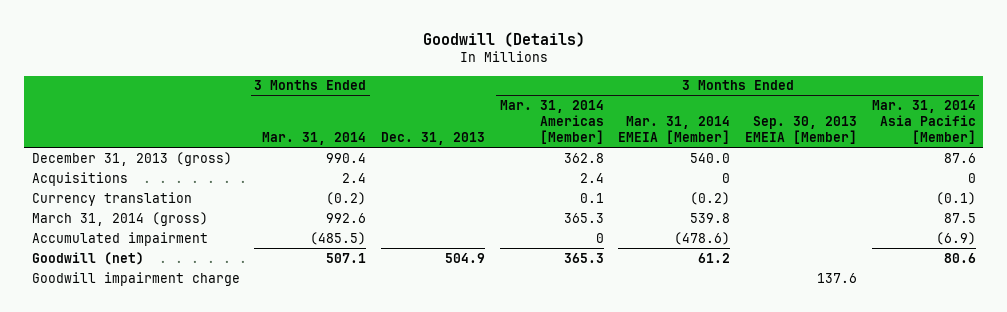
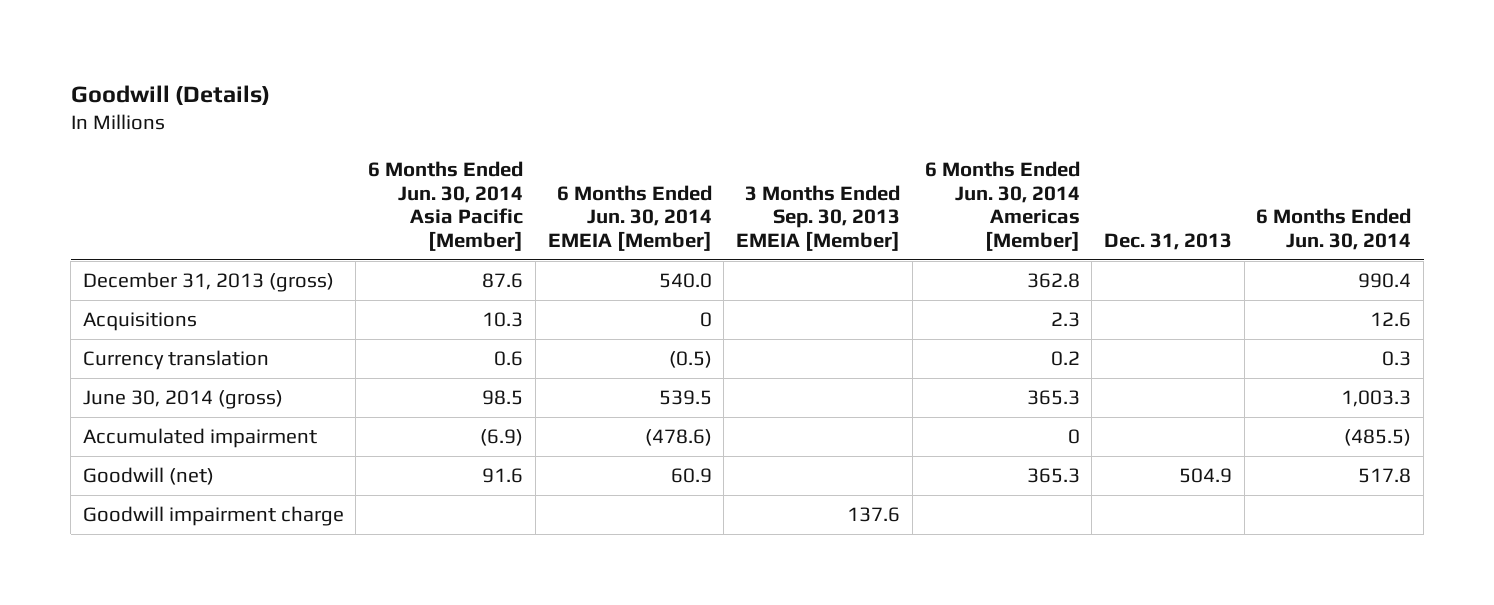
- | 3 Months Ended Mar. 31, 2014 | Dec. 31, 2013 | 3 Months Ended Mar. 31, 2014 Americas [Member] | 3 Months Ended Mar. 31, 2014 EMEIA [Member] | 3 Months Ended Sep. 30, 2013 EMEIA [Member] | 3 Months Ended Mar. 31, 2014 Asia Pacific [Member]
+ | 6 Months Ended Jun. 30, 2014 Asia Pacific [Member] | 6 Months Ended Jun. 30, 2014 EMEIA [Member] | 3 Months Ended Sep. 30, 2013 EMEIA [Member] | 6 Months Ended Jun. 30, 2014 Americas [Member] | Dec. 31, 2013 | 6 Months Ended Jun. 30, 2014
- March 31, 2014 (gross) | 992.6 | | 365.3 | 539.8 | | 87.5
+ June 30, 2014 (gross) | 98.5 | 539.5 | | 365.3 | | 1,003.3

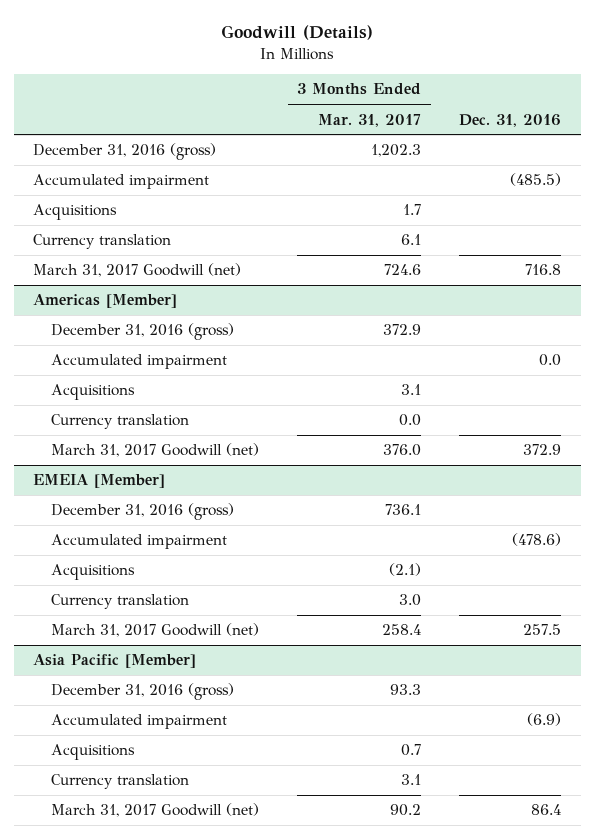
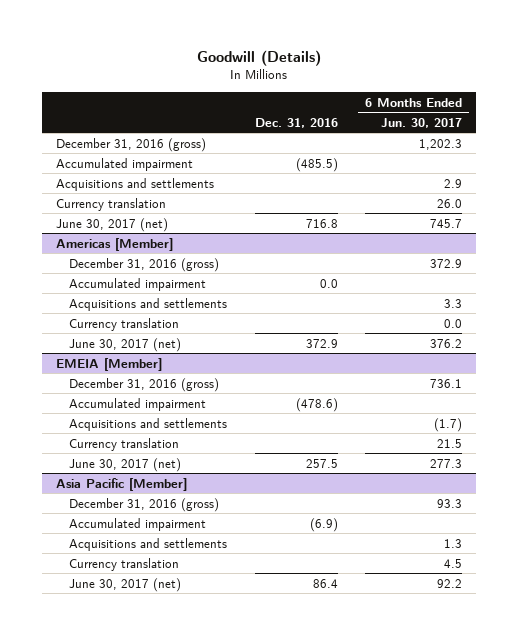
- | 3 Months Ended Mar. 31, 2017 | Dec. 31, 2016
+ | Dec. 31, 2016 | 6 Months Ended Jun. 30, 2017
- Acquisitions | 1.7 |
+ Acquisitions and settlements | | 2.9
- March 31, 2017 Goodwill (net) | 724.6 | 716.8
+ June 30, 2017 (net) | 716.8 | 745.7
@ Americas [Member]
- Acquisitions | 3.1 |
+ Acquisitions and settlements | | 3.3
- March 31, 2017 Goodwill (net) | 376.0 | 372.9
+ June 30, 2017 (net) | 372.9 | 376.2
@ EMEIA [Member]
- Acquisitions | (2.1) |
+ Acquisitions and settlements | | (1.7)
- March 31, 2017 Goodwill (net) | 258.4 | 257.5
+ June 30, 2017 (net) | 257.5 | 277.3
@ Asia Pacific [Member]
- Acquisitions | 0.7 |
+ Acquisitions and settlements | | 1.3
- March 31, 2017 Goodwill (net) | 90.2 | 86.4
+ June 30, 2017 (net) | 86.4 | 92.2

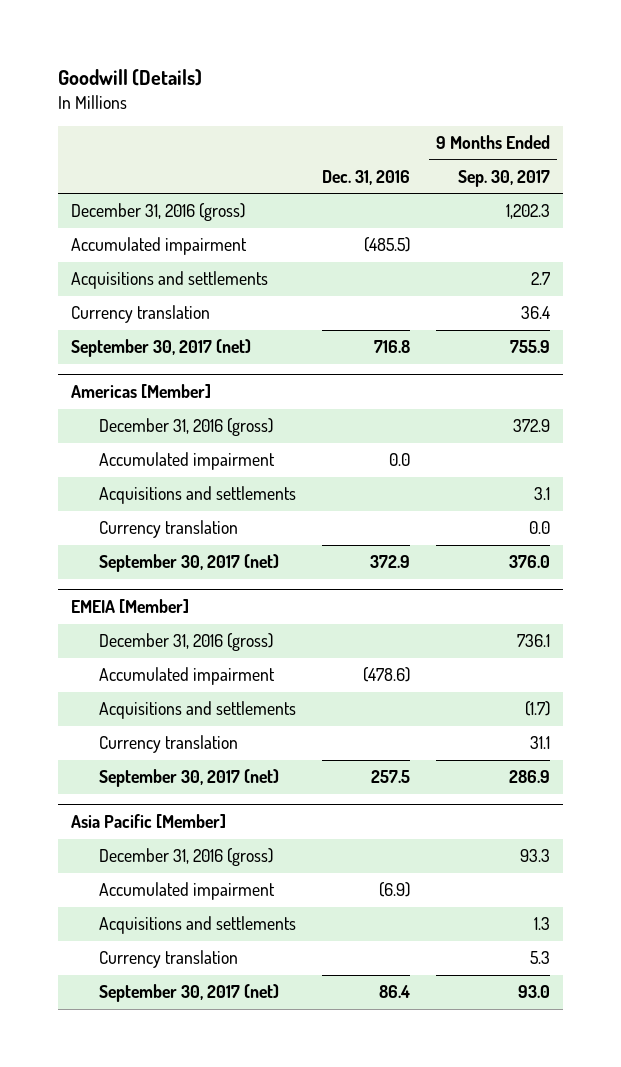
- | Dec. 31, 2016 | 6 Months Ended Jun. 30, 2017
+ | Dec. 31, 2016 | 9 Months Ended Sep. 30, 2017
- June 30, 2017 (net) | 716.8 | 745.7
+ September 30, 2017 (net) | 716.8 | 755.9
@ Americas [Member]
- June 30, 2017 (net) | 372.9 | 376.2
+ September 30, 2017 (net) | 372.9 | 376.0
@ EMEIA [Member]
- June 30, 2017 (net) | 257.5 | 277.3
+ September 30, 2017 (net) | 257.5 | 286.9
@ Asia Pacific [Member]
- June 30, 2017 (net) | 86.4 | 92.2
+ September 30, 2017 (net) | 86.4 | 93.0

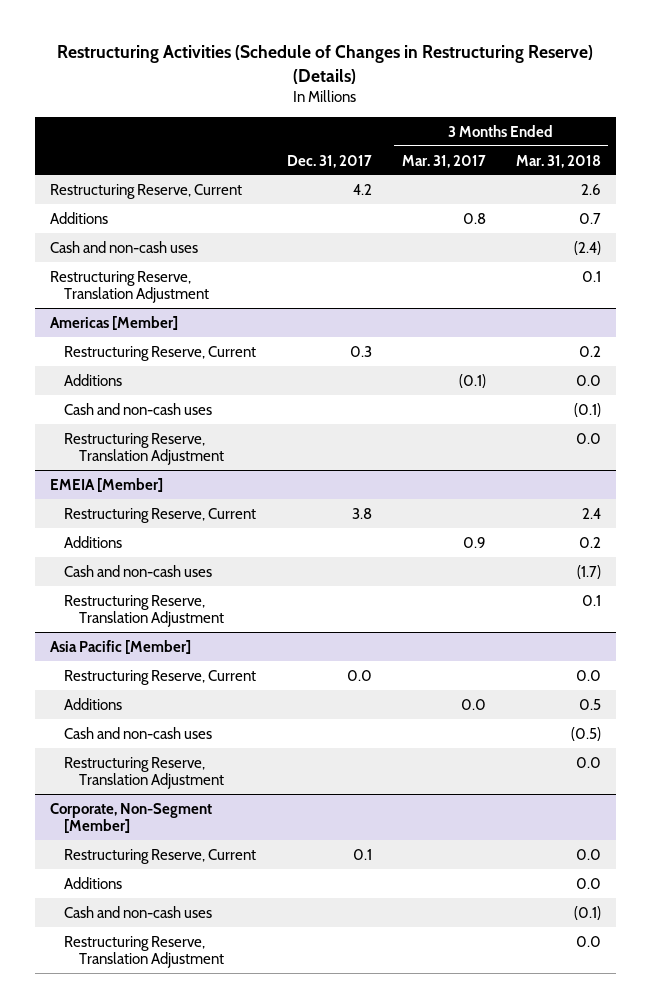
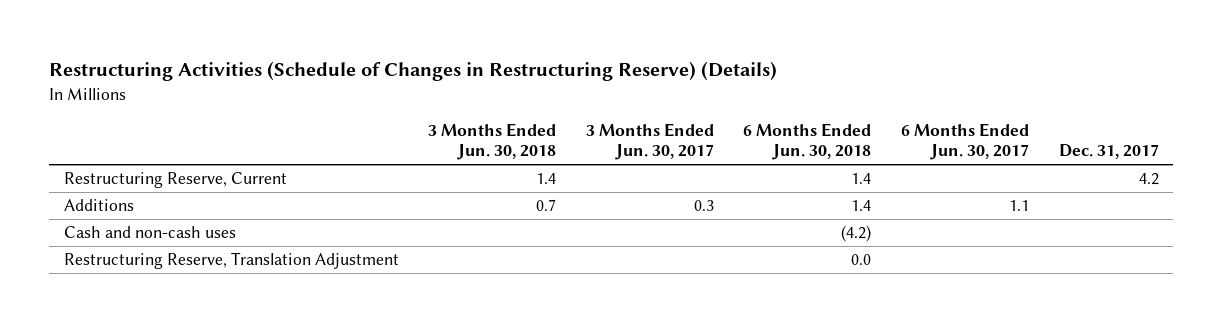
- | Dec. 31, 2017 | 3 Months Ended Mar. 31, 2017 | 3 Months Ended Mar. 31, 2018
+ | 3 Months Ended Jun. 30, 2018 | 3 Months Ended Jun. 30, 2017 | 6 Months Ended Jun. 30, 2018 | 6 Months Ended Jun. 30, 2017 | Dec. 31, 2017
- Americas [Member]
- Restructuring Reserve, Current | 0.3 | | 0.2
- Additions | | (0.1) | 0.0
- Cash and non-cash uses | | | (0.1)
- Restructuring Reserve, Translation Adjustment | | | 0.0
- EMEIA [Member]
- Restructuring Reserve, Current | 3.8 | | 2.4
- Additions | | 0.9 | 0.2
- Cash and non-cash uses | | | (1.7)
- Restructuring Reserve, Translation Adjustment | | | 0.1
- Asia Pacific [Member]
- Restructuring Reserve, Current | 0.0 | | 0.0
- Additions | | 0.0 | 0.5
- Cash and non-cash uses | | | (0.5)
- Restructuring Reserve, Translation Adjustment | | | 0.0
- Corporate, Non-Segment [Member]
- Restructuring Reserve, Current | 0.1 | | 0.0
- Additions | | | 0.0
- Cash and non-cash uses | | | (0.1)
- Restructuring Reserve, Translation Adjustment | | | 0.0

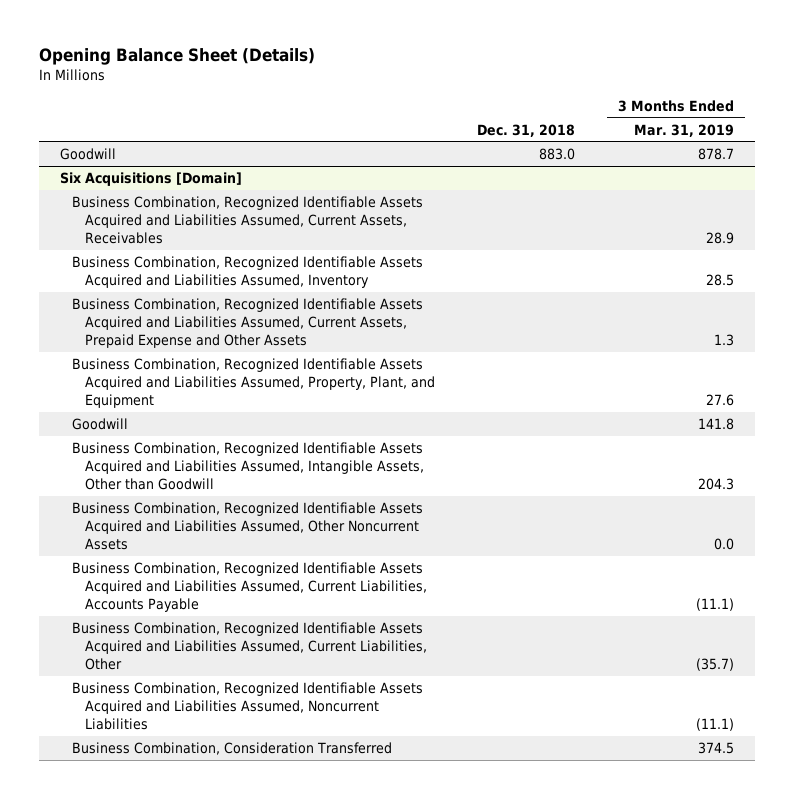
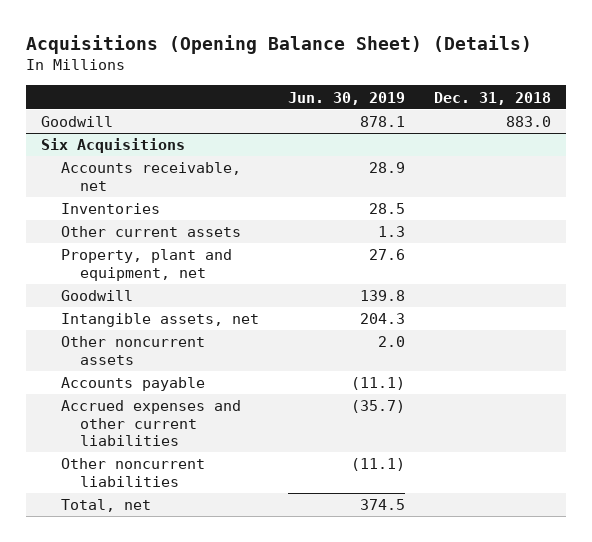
- Opening Balance Sheet (Details)
+ Acquisitions (Opening Balance Sheet) (Details)
- | Dec. 31, 2018 | 3 Months Ended Mar. 31, 2019
+ | Jun. 30, 2019 | Dec. 31, 2018
- Six Acquisitions [Domain]
- Business Combination, Recognized Identifiable Assets Acquired and Liabilities Assumed, Current Assets, Receivables | | 28.9
- Business Combination, Recognized Identifiable Assets Acquired and Liabilities Assumed, Inventory | | 28.5
- Business Combination, Recognized Identifiable Assets Acquired and Liabilities Assumed, Current Assets, Prepaid Expense and Other Assets | | 1.3
- Business Combination, Recognized Identifiable Assets Acquired and Liabilities Assumed, Property, Plant, and Equipment | | 27.6
+ Six Acquisitions
+ Accounts receivable, net | 28.9 |
+ Inventories | 28.5 |
+ Other current assets | 1.3 |
+ Property, plant and equipment, net | 27.6 |
- Business Combination, Recognized Identifiable Assets Acquired and Liabilities Assumed, Intangible Assets, Other than Goodwill | | 204.3
- Business Combination, Recognized Identifiable Assets Acquired and Liabilities Assumed, Other Noncurrent Assets | | 0.0
- Business Combination, Recognized Identifiable Assets Acquired and Liabilities Assumed, Current Liabilities, Accounts Payable | | (11.1)
- Business Combination, Recognized Identifiable Assets Acquired and Liabilities Assumed, Current Liabilities, Other | | (35.7)
- Business Combination, Recognized Identifiable Assets Acquired and Liabilities Assumed, Noncurrent Liabilities | | (11.1)
- Business Combination, Consideration Transferred | | 374.5
+ Intangible assets, net | 204.3 |
+ Other noncurrent assets | 2.0 |
+ Accounts payable | (11.1) |
+ Accrued expenses and other current liabilities | (35.7) |
+ Other noncurrent liabilities | (11.1) |
+ Total, net | 374.5 |

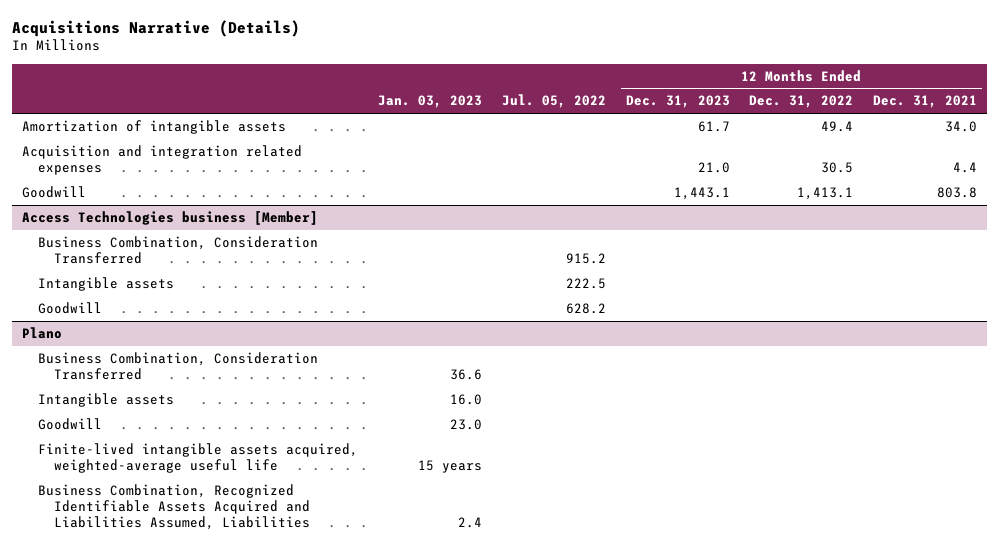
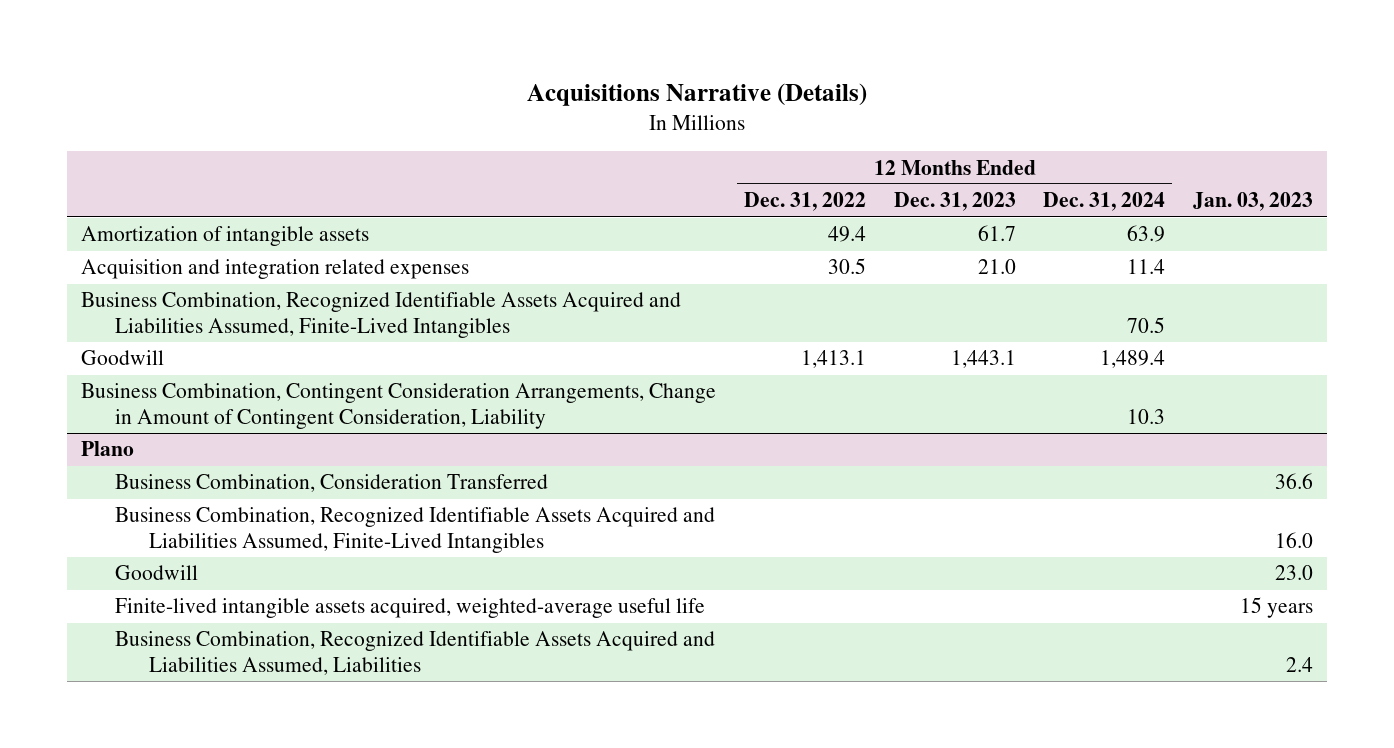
- | Jan. 03, 2023 | Jul. 05, 2022 | 12 Months Ended Dec. 31, 2023 | 12 Months Ended Dec. 31, 2022 | 12 Months Ended Dec. 31, 2021
+ | 12 Months Ended Dec. 31, 2022 | 12 Months Ended Dec. 31, 2023 | 12 Months Ended Dec. 31, 2024 | Jan. 03, 2023
+ Business Combination, Recognized Identifiable Assets Acquired and Liabilities Assumed, Finite-Lived Intangibles | | | 70.5 |
- Access Technologies business [Member]
- Business Combination, Consideration Transferred | | 915.2 | | |
- Intangible assets | | 222.5 | | |
- Goodwill | | 628.2 | | |
+ Business Combination, Contingent Consideration Arrangements, Change in Amount of Contingent Consideration, Liability | | | 10.3 |
@ Plano
- Intangible assets | 16.0 | | | |
+ Business Combination, Recognized Identifiable Assets Acquired and Liabilities Assumed, Finite-Lived Intangibles | | | | 16.0

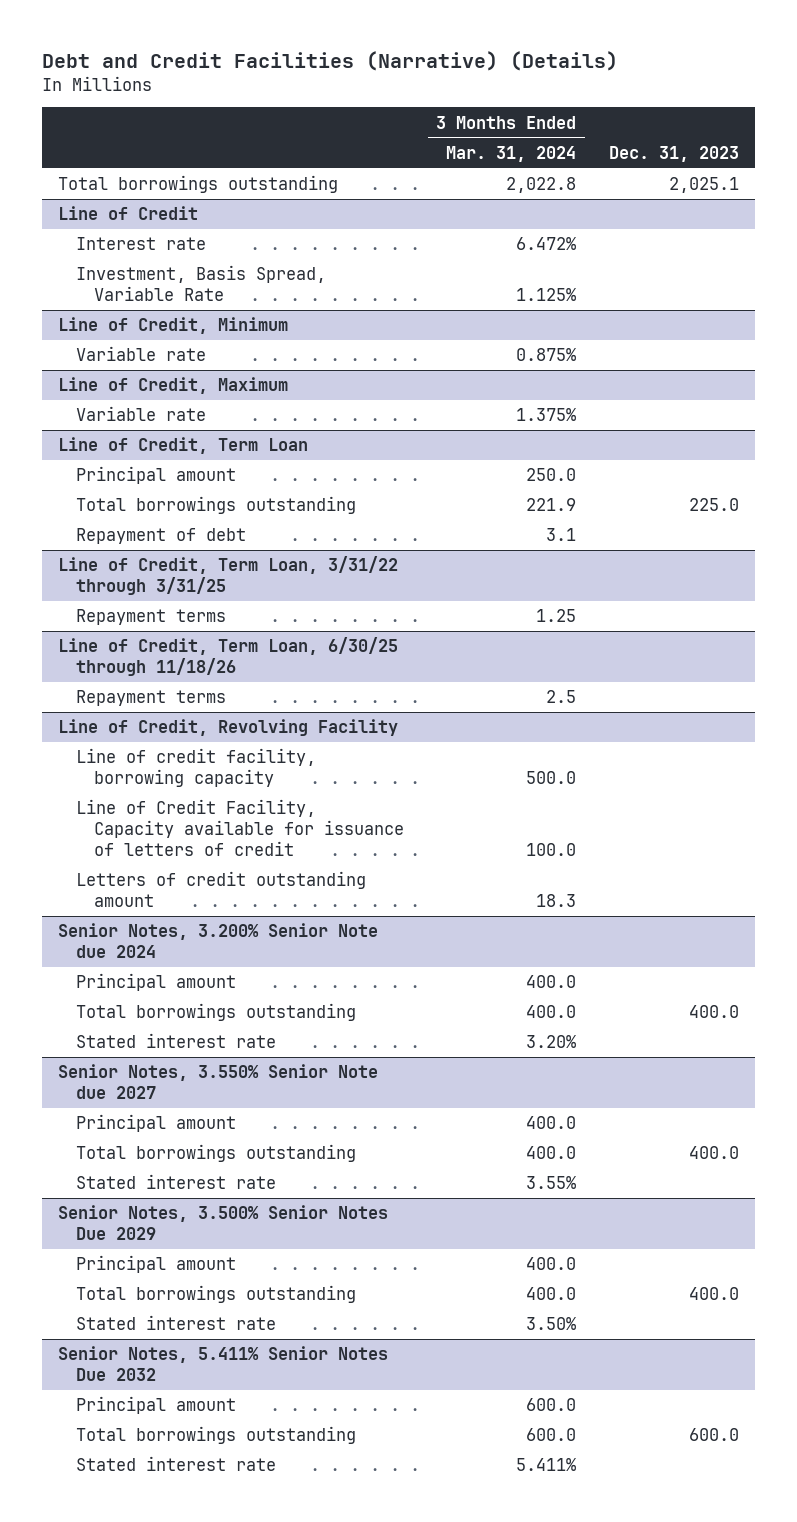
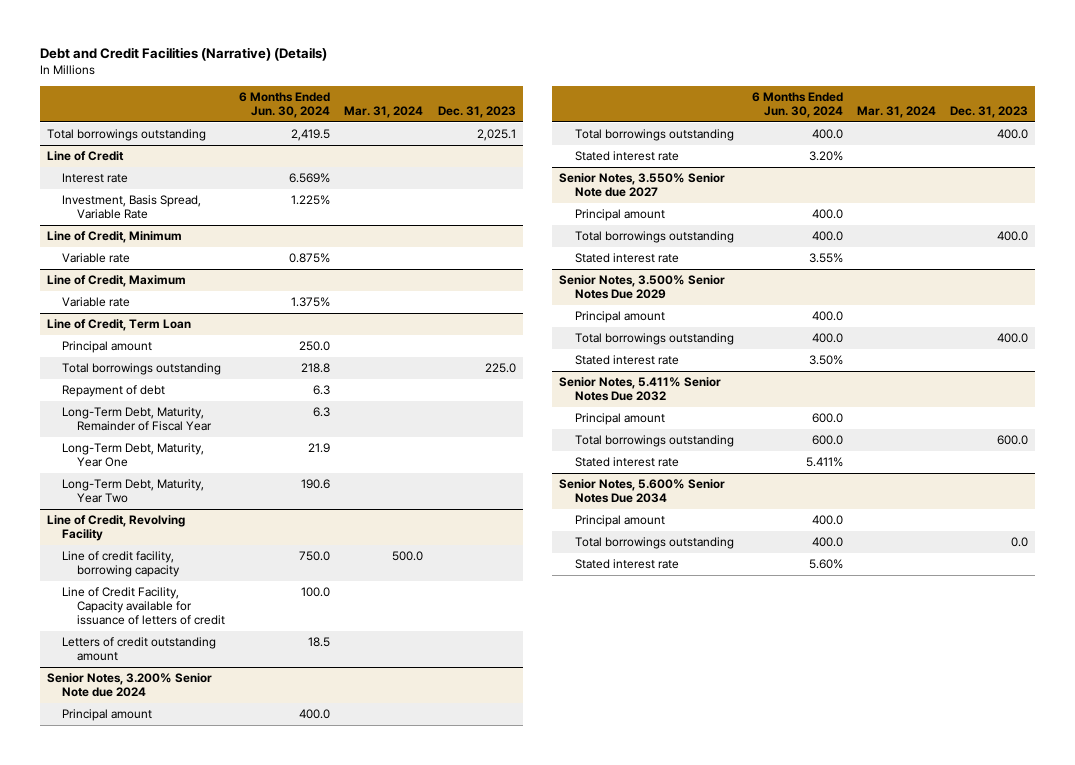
- | 3 Months Ended Mar. 31, 2024 | Dec. 31, 2023
+ | 6 Months Ended Jun. 30, 2024 | Mar. 31, 2024 | Dec. 31, 2023
- Line of Credit, Term Loan, 3/31/22 through 3/31/25
- Repayment terms | 1.25 |
- Line of Credit, Term Loan, 6/30/25 through 11/18/26
- Repayment terms | 2.5 |
@ Line of Credit, Term Loan
+ Long-Term Debt, Maturity, Remainder of Fiscal Year | 6.3 | |
+ Long-Term Debt, Maturity, Year One | 21.9 | |
+ Long-Term Debt, Maturity, Year Two | 190.6 | |
+ Senior Notes, 5.600% Senior Notes Due 2034
+ Principal amount | 400.0 | |
+ Total borrowings outstanding | 400.0 | | 0.0
+ Stated interest rate | 5.60% | |

